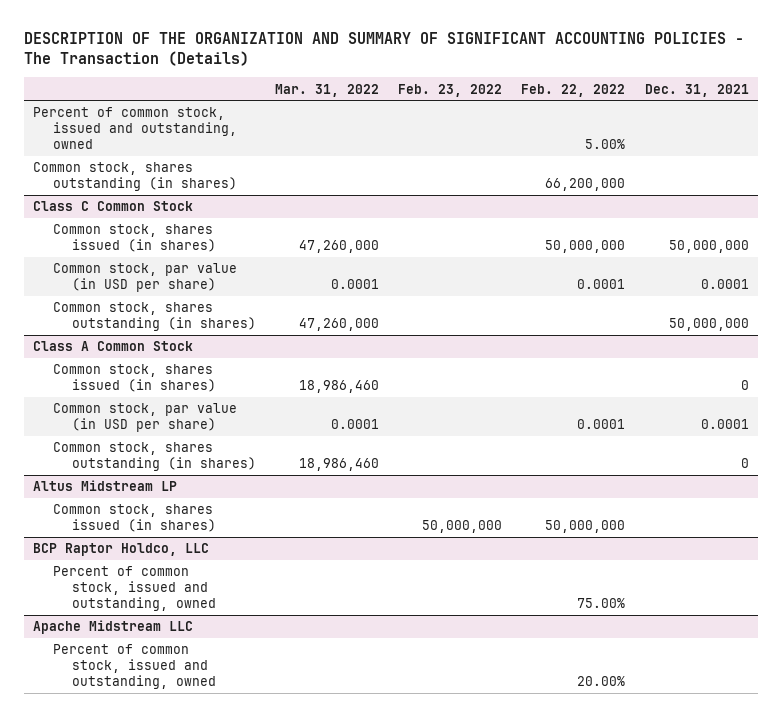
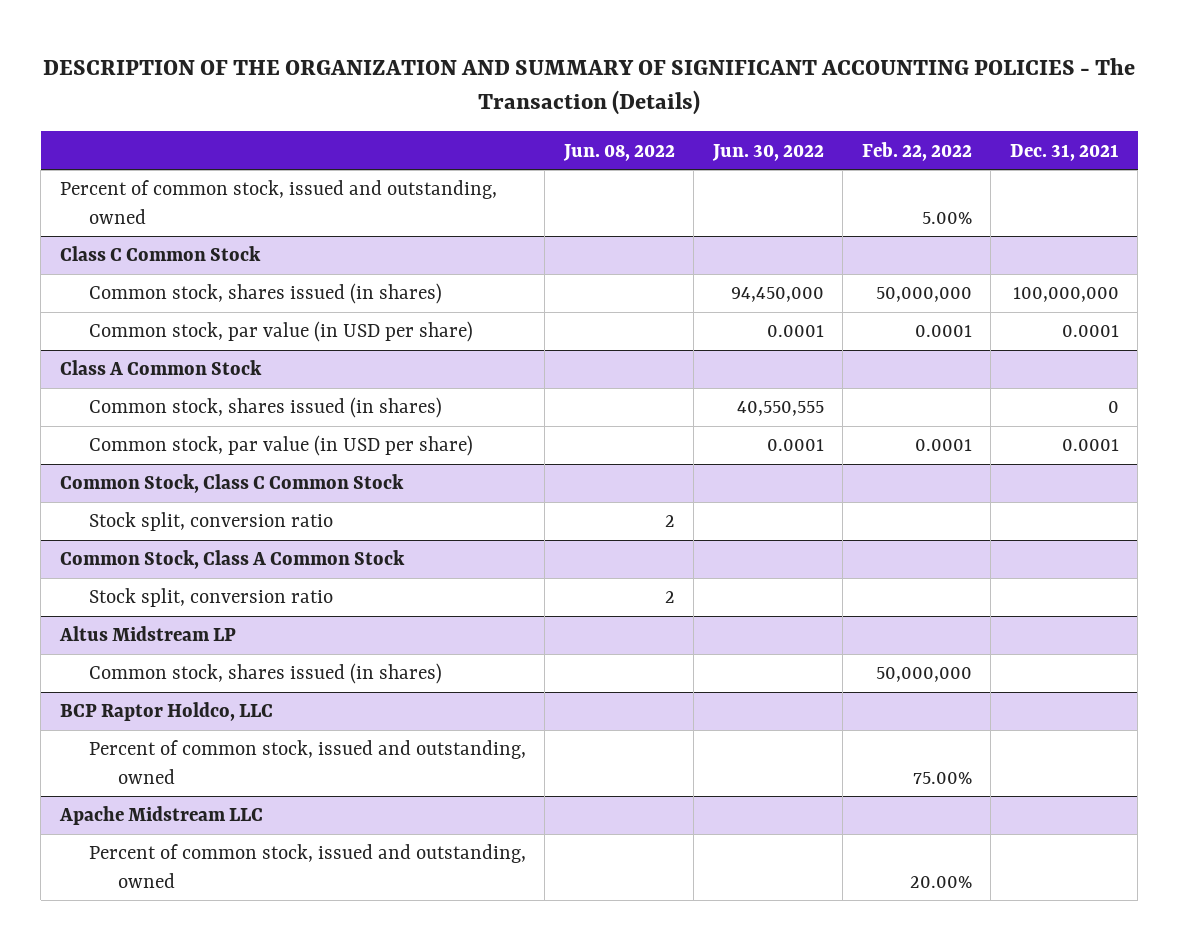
- | Mar. 31, 2022 | Feb. 23, 2022 | Feb. 22, 2022 | Dec. 31, 2021
+ | Jun. 08, 2022 | Jun. 30, 2022 | Feb. 22, 2022 | Dec. 31, 2021
- Common stock, shares outstanding (in shares) | | | 66,200,000 |
@ Class C Common Stock
- Common stock, shares issued (in shares) | 47,260,000 | | 50,000,000 | 50,000,000
+ Common stock, shares issued (in shares) | | 94,450,000 | 50,000,000 | 100,000,000
- Common stock, shares outstanding (in shares) | 47,260,000 | | | 50,000,000
@ Class A Common Stock
- Common stock, shares outstanding (in shares) | 18,986,460 | | | 0
+ Common Stock, Class C Common Stock
+ Stock split, conversion ratio | 2 | | |
+ Common Stock, Class A Common Stock
+ Stock split, conversion ratio | 2 | | |

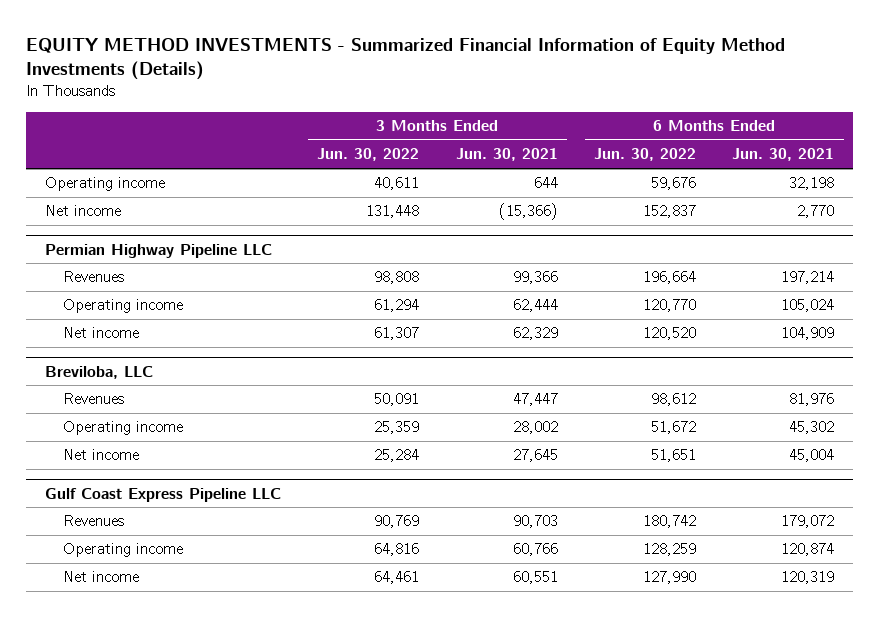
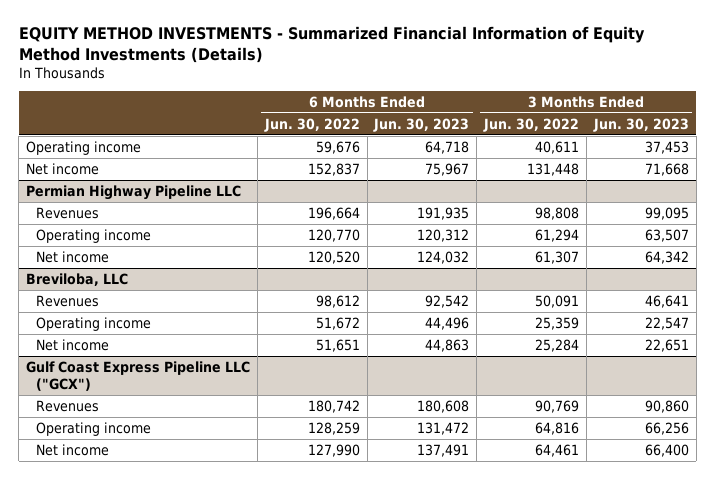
- | 3 Months Ended Jun. 30, 2022 | 3 Months Ended Jun. 30, 2021 | 6 Months Ended Jun. 30, 2022 | 6 Months Ended Jun. 30, 2021
+ | 6 Months Ended Jun. 30, 2022 | 6 Months Ended Jun. 30, 2023 | 3 Months Ended Jun. 30, 2022 | 3 Months Ended Jun. 30, 2023
- Gulf Coast Express Pipeline LLC
+ Gulf Coast Express Pipeline LLC ("GCX")

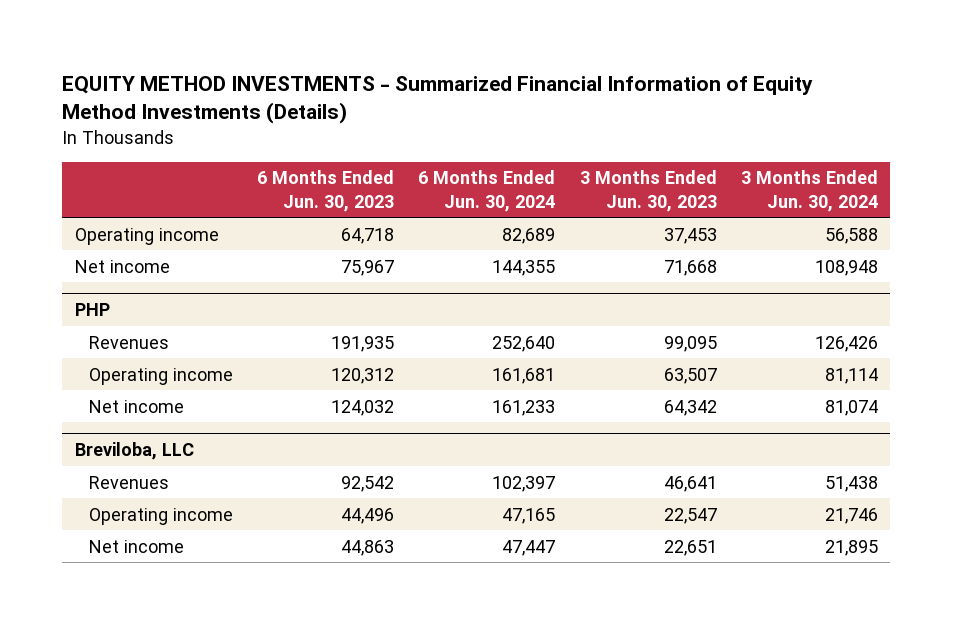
- | 6 Months Ended Jun. 30, 2022 | 6 Months Ended Jun. 30, 2023 | 3 Months Ended Jun. 30, 2022 | 3 Months Ended Jun. 30, 2023
+ | 6 Months Ended Jun. 30, 2023 | 6 Months Ended Jun. 30, 2024 | 3 Months Ended Jun. 30, 2023 | 3 Months Ended Jun. 30, 2024
- Permian Highway Pipeline LLC
+ PHP
- Gulf Coast Express Pipeline LLC ("GCX")
- Revenues | 180,742 | 180,608 | 90,769 | 90,860
- Operating income | 128,259 | 131,472 | 64,816 | 66,256
- Net income | 127,990 | 137,491 | 64,461 | 66,400

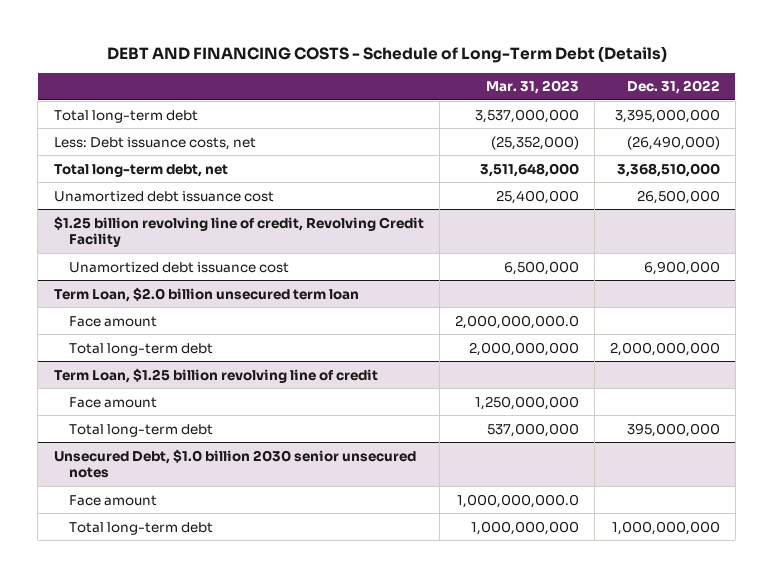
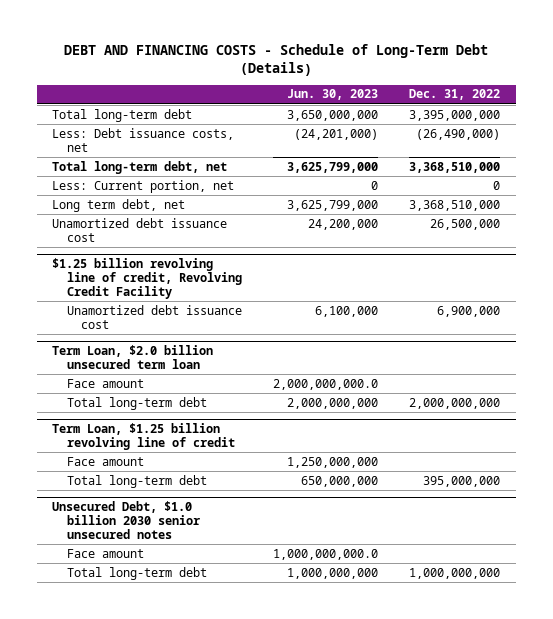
- | Mar. 31, 2023 | Dec. 31, 2022
+ | Jun. 30, 2023 | Dec. 31, 2022
+ Less: Current portion, net | 0 | 0
+ Long term debt, net | 3,625,799,000 | 3,368,510,000

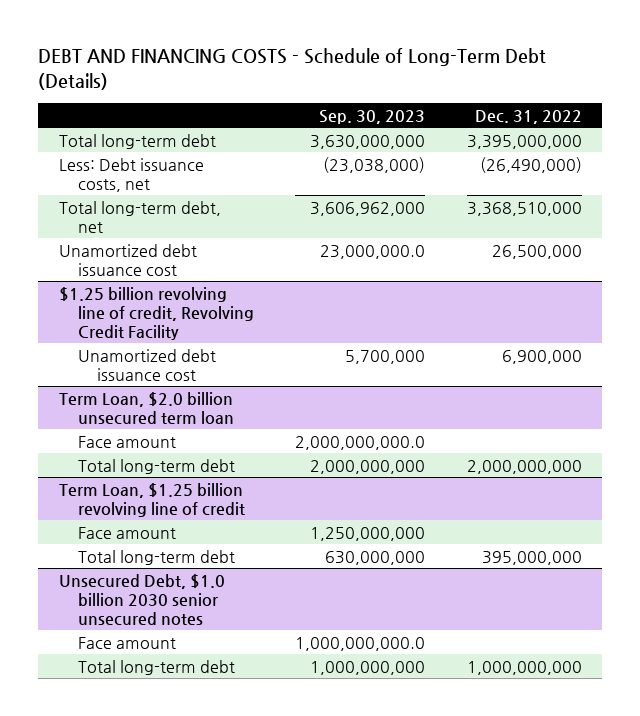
- | Jun. 30, 2023 | Dec. 31, 2022
+ | Sep. 30, 2023 | Dec. 31, 2022
- Less: Current portion, net | 0 | 0
- Long term debt, net | 3,625,799,000 | 3,368,510,000

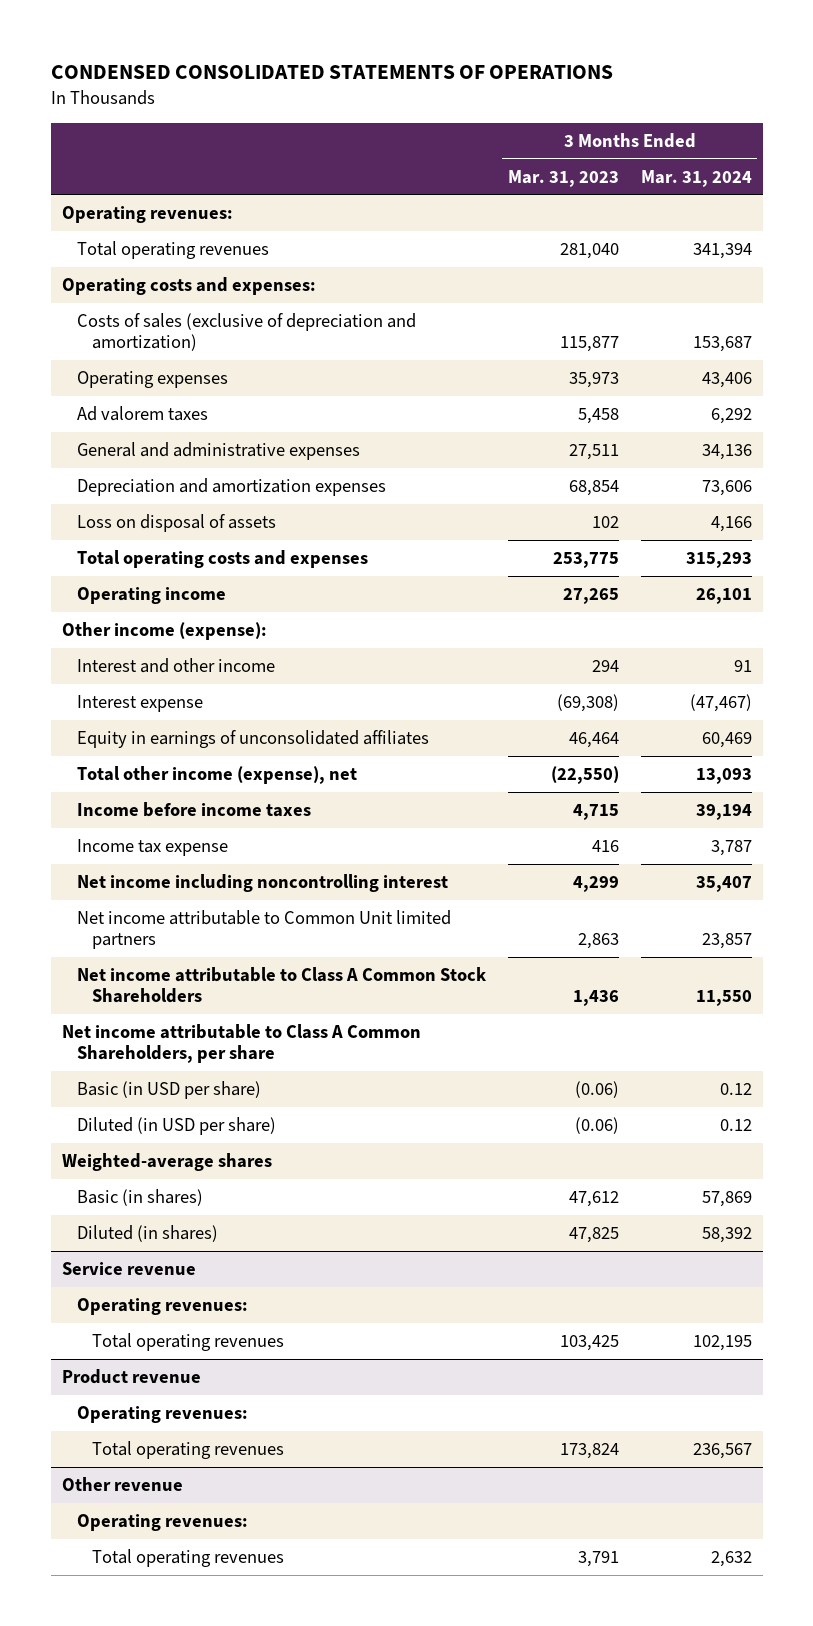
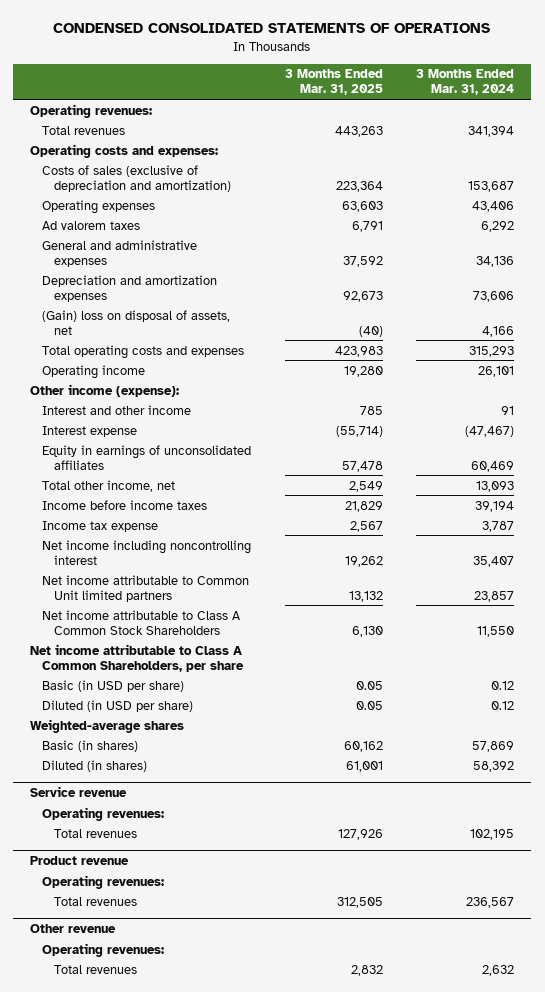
- | 3 Months Ended Mar. 31, 2023 | 3 Months Ended Mar. 31, 2024
+ | 3 Months Ended Mar. 31, 2025 | 3 Months Ended Mar. 31, 2024
- Total operating revenues | 281,040 | 341,394
+ Total revenues | 443,263 | 341,394
- Loss on disposal of assets | 102 | 4,166
+ (Gain) loss on disposal of assets, net | (40) | 4,166
- Total other income (expense), net | (22,550) | 13,093
+ Total other income, net | 2,549 | 13,093
@ Service revenue
- Total operating revenues | 103,425 | 102,195
+ Total revenues | 127,926 | 102,195
@ Product revenue
- Total operating revenues | 173,824 | 236,567
+ Total revenues | 312,505 | 236,567
@ Other revenue
- Total operating revenues | 3,791 | 2,632
+ Total revenues | 2,832 | 2,632

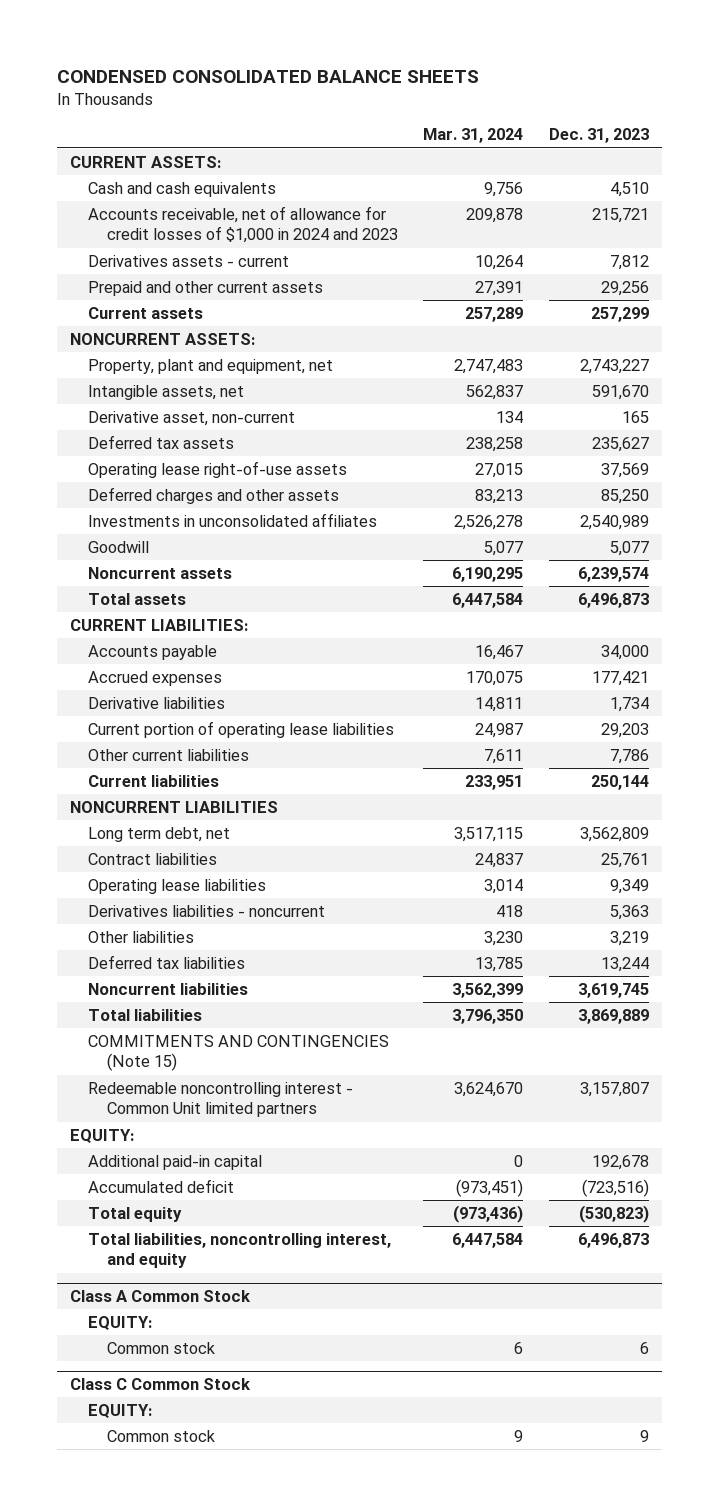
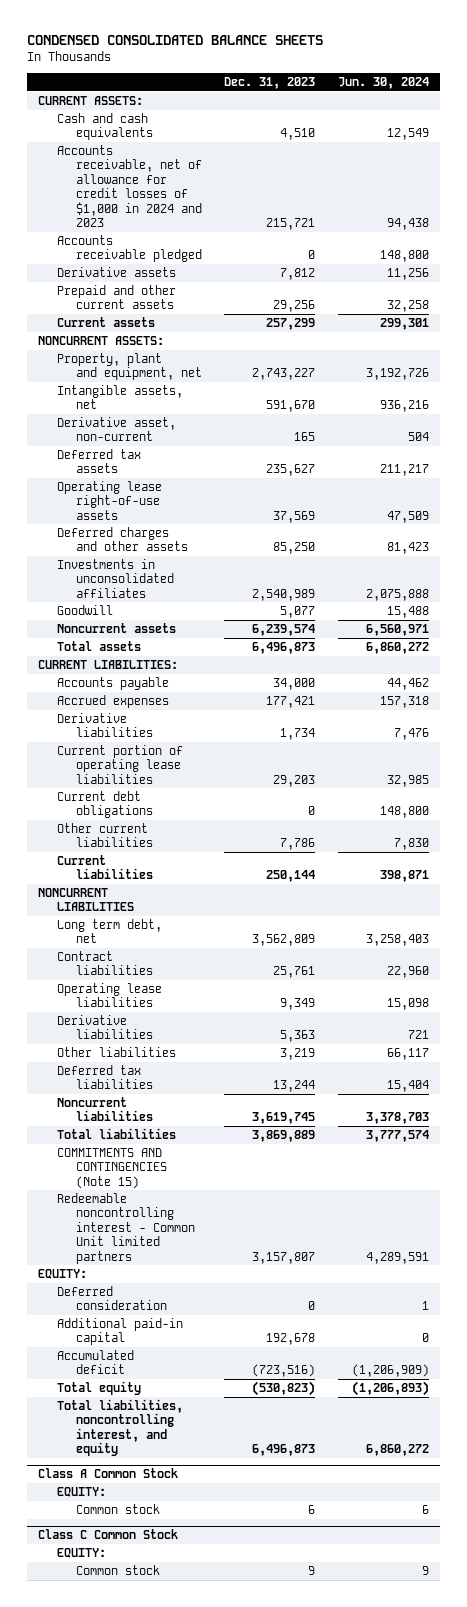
- | Mar. 31, 2024 | Dec. 31, 2023
+ | Dec. 31, 2023 | Jun. 30, 2024
- Derivatives assets - current | 10,264 | 7,812
+ Accounts receivable pledged | 0 | 148,800
+ Derivative assets | 7,812 | 11,256
+ Current debt obligations | 0 | 148,800
- Derivatives liabilities - noncurrent | 418 | 5,363
+ Derivative liabilities | 5,363 | 721
+ Deferred consideration | 0 | 1

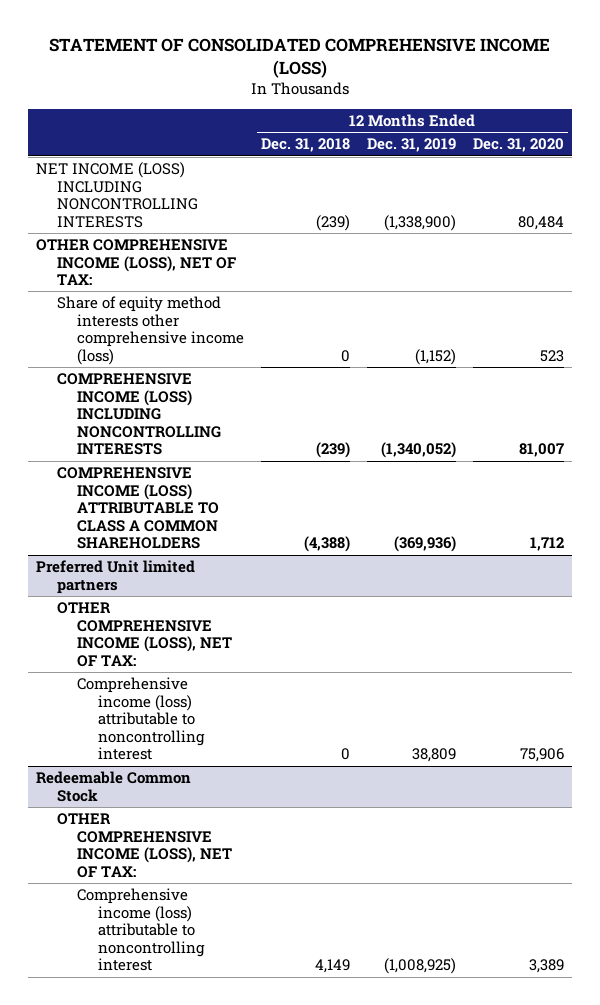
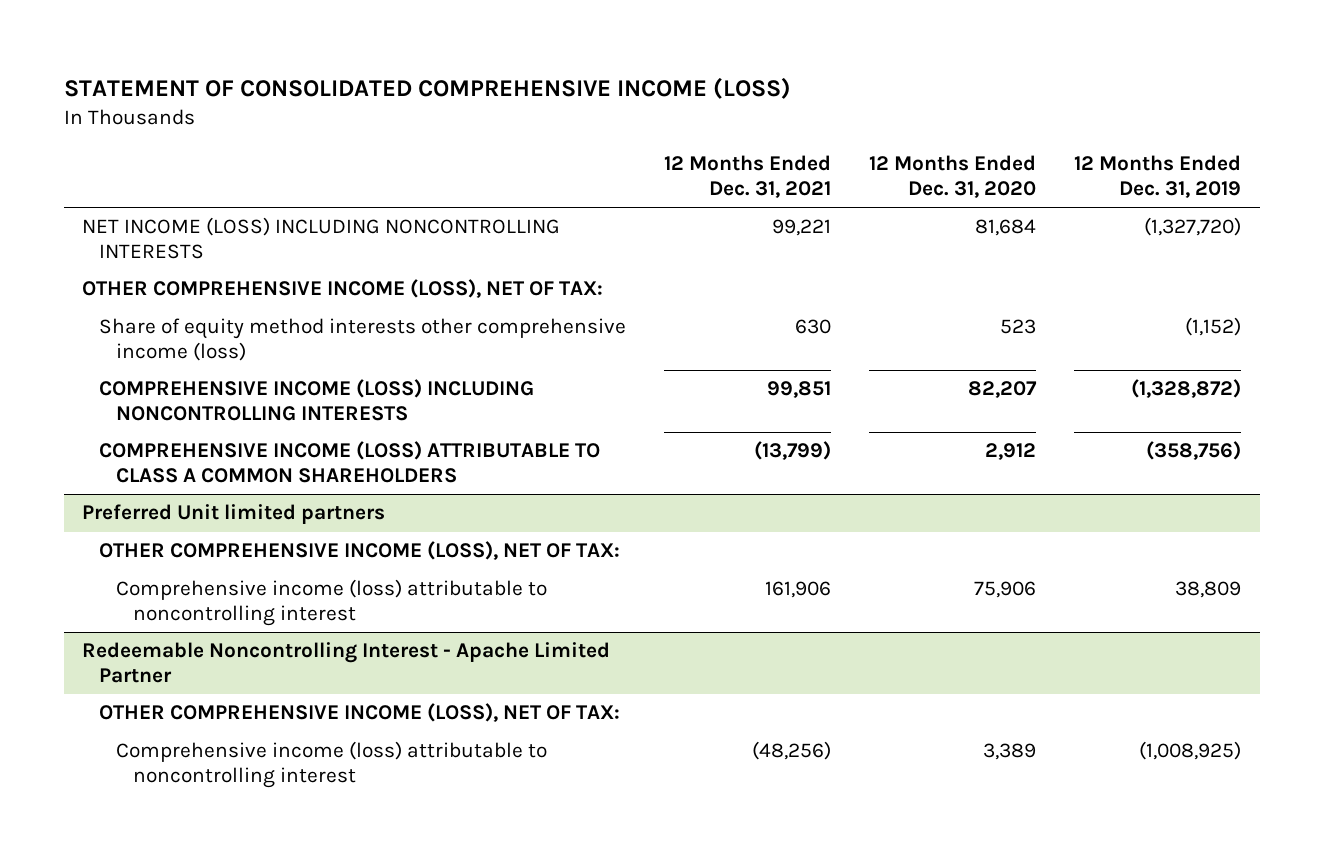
- | 12 Months Ended Dec. 31, 2018 | 12 Months Ended Dec. 31, 2019 | 12 Months Ended Dec. 31, 2020
+ | 12 Months Ended Dec. 31, 2021 | 12 Months Ended Dec. 31, 2020 | 12 Months Ended Dec. 31, 2019
- NET INCOME (LOSS) INCLUDING NONCONTROLLING INTERESTS | (239) | (1,338,900) | 80,484
+ NET INCOME (LOSS) INCLUDING NONCONTROLLING INTERESTS | 99,221 | 81,684 | (1,327,720)
- COMPREHENSIVE INCOME (LOSS) INCLUDING NONCONTROLLING INTERESTS | (239) | (1,340,052) | 81,007
- COMPREHENSIVE INCOME (LOSS) ATTRIBUTABLE TO CLASS A COMMON SHAREHOLDERS | (4,388) | (369,936) | 1,712
+ COMPREHENSIVE INCOME (LOSS) INCLUDING NONCONTROLLING INTERESTS | 99,851 | 82,207 | (1,328,872)
+ COMPREHENSIVE INCOME (LOSS) ATTRIBUTABLE TO CLASS A COMMON SHAREHOLDERS | (13,799) | 2,912 | (358,756)
- Redeemable Common Stock
+ Redeemable Noncontrolling Interest - Apache Limited Partner

